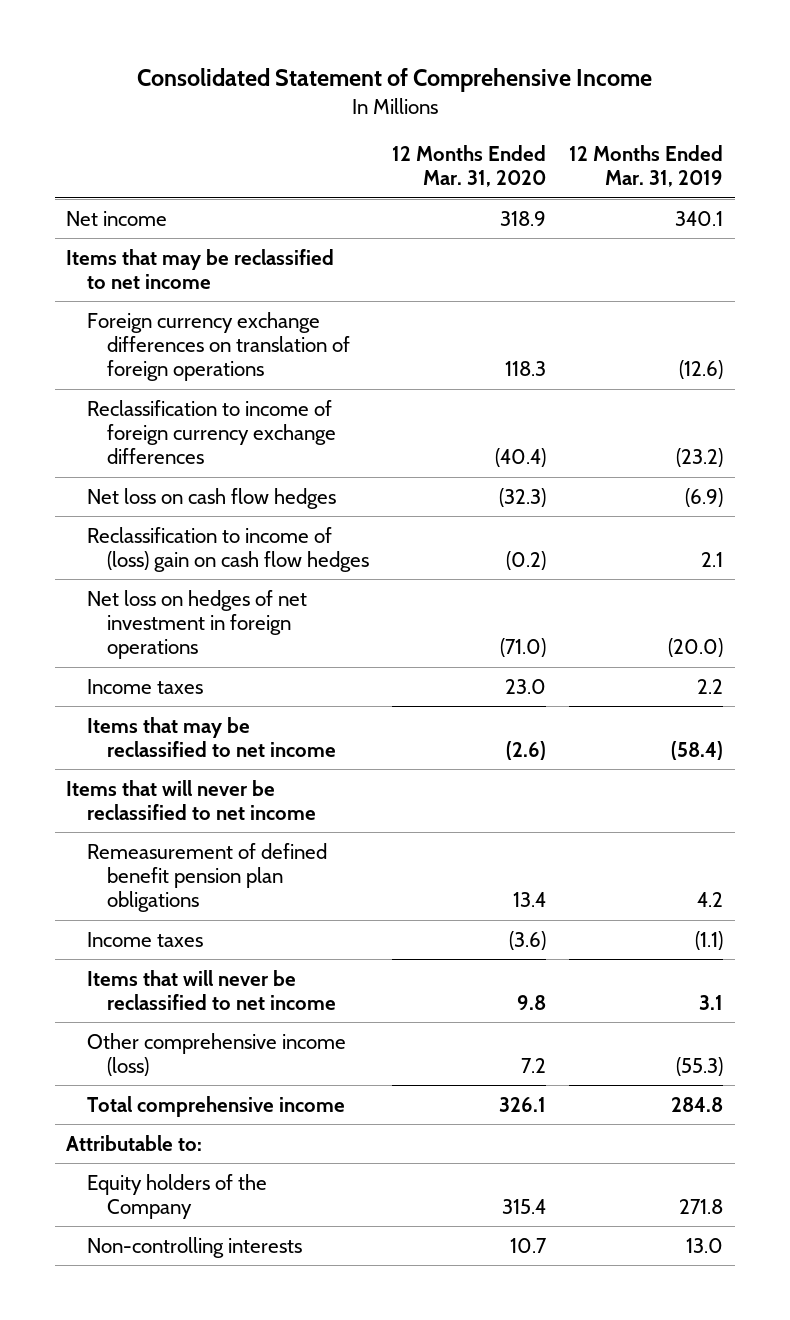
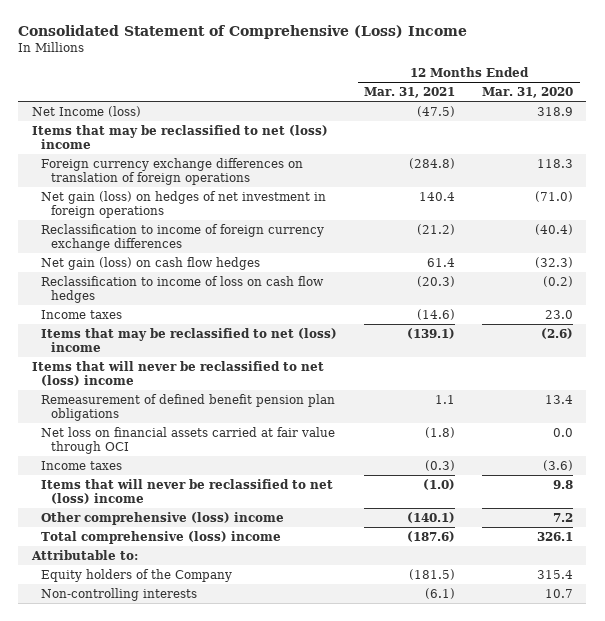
- Consolidated Statement of Comprehensive Income
+ Consolidated Statement of Comprehensive (Loss) Income
- | 12 Months Ended Mar. 31, 2020 | 12 Months Ended Mar. 31, 2019
+ | 12 Months Ended Mar. 31, 2021 | 12 Months Ended Mar. 31, 2020
- Net income | 318.9 | 340.1
- Items that may be reclassified to net income
+ Net Income (loss) | (47.5) | 318.9
+ Items that may be reclassified to net (loss) income
+ Net gain (loss) on hedges of net investment in foreign operations | 140.4 | (71.0)
- Net loss on cash flow hedges | (32.3) | (6.9)
- Reclassification to income of (loss) gain on cash flow hedges | (0.2) | 2.1
- Net loss on hedges of net investment in foreign operations | (71.0) | (20.0)
+ Net gain (loss) on cash flow hedges | 61.4 | (32.3)
+ Reclassification to income of loss on cash flow hedges | (20.3) | (0.2)
- Items that may be reclassified to net income | (2.6) | (58.4)
- Items that will never be reclassified to net income
+ Items that may be reclassified to net (loss) income | (139.1) | (2.6)
+ Items that will never be reclassified to net (loss) income
+ Net loss on financial assets carried at fair value through OCI | (1.8) | 0.0
- Items that will never be reclassified to net income | 9.8 | 3.1
- Other comprehensive income (loss) | 7.2 | (55.3)
- Total comprehensive income | 326.1 | 284.8
+ Items that will never be reclassified to net (loss) income | (1.0) | 9.8
+ Other comprehensive (loss) income | (140.1) | 7.2
+ Total comprehensive (loss) income | (187.6) | 326.1

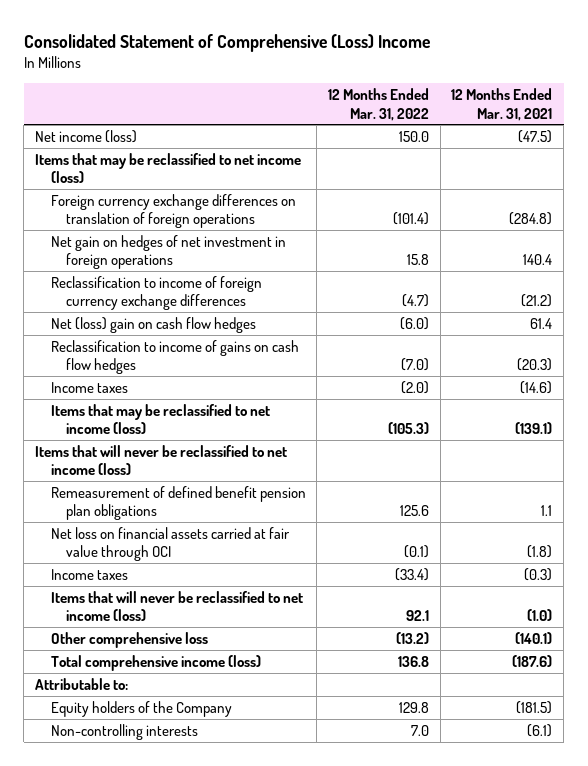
- | 12 Months Ended Mar. 31, 2021 | 12 Months Ended Mar. 31, 2020
+ | 12 Months Ended Mar. 31, 2022 | 12 Months Ended Mar. 31, 2021
- Net Income (loss) | (47.5) | 318.9
- Items that may be reclassified to net (loss) income
+ Net income (loss) | 150.0 | (47.5)
+ Items that may be reclassified to net income (loss)
- Net gain (loss) on hedges of net investment in foreign operations | 140.4 | (71.0)
+ Net gain on hedges of net investment in foreign operations | 15.8 | 140.4
- Net gain (loss) on cash flow hedges | 61.4 | (32.3)
- Reclassification to income of loss on cash flow hedges | (20.3) | (0.2)
+ Net (loss) gain on cash flow hedges | (6.0) | 61.4
+ Reclassification to income of gains on cash flow hedges | (7.0) | (20.3)
- Items that may be reclassified to net (loss) income | (139.1) | (2.6)
- Items that will never be reclassified to net (loss) income
+ Items that may be reclassified to net income (loss) | (105.3) | (139.1)
+ Items that will never be reclassified to net income (loss)
- Items that will never be reclassified to net (loss) income | (1.0) | 9.8
- Other comprehensive (loss) income | (140.1) | 7.2
- Total comprehensive (loss) income | (187.6) | 326.1
+ Items that will never be reclassified to net income (loss) | 92.1 | (1.0)
+ Other comprehensive loss | (13.2) | (140.1)
+ Total comprehensive income (loss) | 136.8 | (187.6)

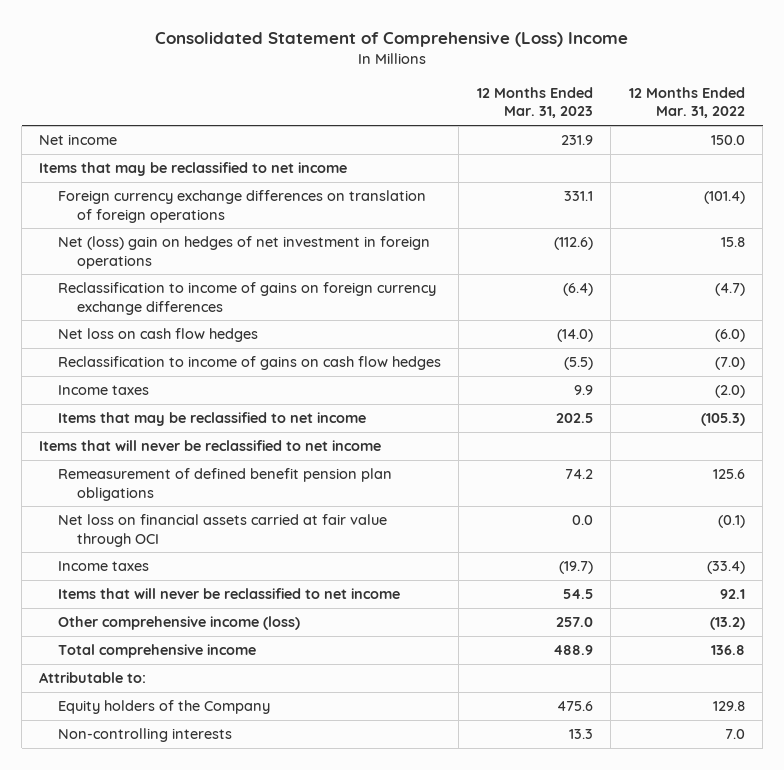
- | 12 Months Ended Mar. 31, 2022 | 12 Months Ended Mar. 31, 2021
+ | 12 Months Ended Mar. 31, 2023 | 12 Months Ended Mar. 31, 2022
- Net income (loss) | 150.0 | (47.5)
- Items that may be reclassified to net income (loss)
+ Net income | 231.9 | 150.0
+ Items that may be reclassified to net income
- Net gain on hedges of net investment in foreign operations | 15.8 | 140.4
- Reclassification to income of foreign currency exchange differences | (4.7) | (21.2)
- Net (loss) gain on cash flow hedges | (6.0) | 61.4
+ Net (loss) gain on hedges of net investment in foreign operations | (112.6) | 15.8
+ Reclassification to income of gains on foreign currency exchange differences | (6.4) | (4.7)
+ Net loss on cash flow hedges | (14.0) | (6.0)
- Items that may be reclassified to net income (loss) | (105.3) | (139.1)
- Items that will never be reclassified to net income (loss)
+ Items that may be reclassified to net income | 202.5 | (105.3)
+ Items that will never be reclassified to net income
- Items that will never be reclassified to net income (loss) | 92.1 | (1.0)
- Other comprehensive loss | (13.2) | (140.1)
- Total comprehensive income (loss) | 136.8 | (187.6)
+ Items that will never be reclassified to net income | 54.5 | 92.1
+ Other comprehensive income (loss) | 257.0 | (13.2)
+ Total comprehensive income | 488.9 | 136.8

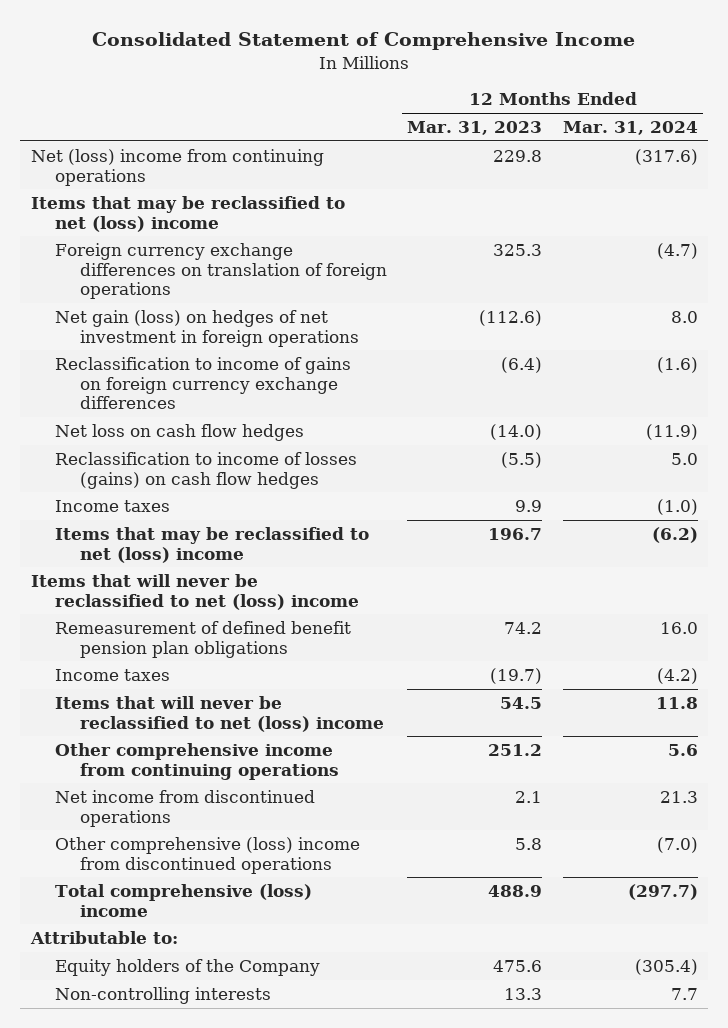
- Consolidated Statement of Comprehensive (Loss) Income
+ Consolidated Statement of Comprehensive Income
- | 12 Months Ended Mar. 31, 2023 | 12 Months Ended Mar. 31, 2022
+ | 12 Months Ended Mar. 31, 2023 | 12 Months Ended Mar. 31, 2024
- Net income | 231.9 | 150.0
- Items that may be reclassified to net income
- Foreign currency exchange differences on translation of foreign operations | 331.1 | (101.4)
- Net (loss) gain on hedges of net investment in foreign operations | (112.6) | 15.8
+ Net (loss) income from continuing operations | 229.8 | (317.6)
+ Items that may be reclassified to net (loss) income
+ Foreign currency exchange differences on translation of foreign operations | 325.3 | (4.7)
+ Net gain (loss) on hedges of net investment in foreign operations | (112.6) | 8.0
- Reclassification to income of gains on cash flow hedges | (5.5) | (7.0)
+ Reclassification to income of losses (gains) on cash flow hedges | (5.5) | 5.0
- Items that may be reclassified to net income | 202.5 | (105.3)
- Items that will never be reclassified to net income
+ Items that may be reclassified to net (loss) income | 196.7 | (6.2)
+ Items that will never be reclassified to net (loss) income
- Net loss on financial assets carried at fair value through OCI | 0.0 | (0.1)
- Items that will never be reclassified to net income | 54.5 | 92.1
- Other comprehensive income (loss) | 257.0 | (13.2)
- Total comprehensive income | 488.9 | 136.8
+ Items that will never be reclassified to net (loss) income | 54.5 | 11.8
+ Other comprehensive income from continuing operations | 251.2 | 5.6
+ Net income from discontinued operations | 2.1 | 21.3
+ Other comprehensive (loss) income from discontinued operations | 5.8 | (7.0)
+ Total comprehensive (loss) income | 488.9 | (297.7)

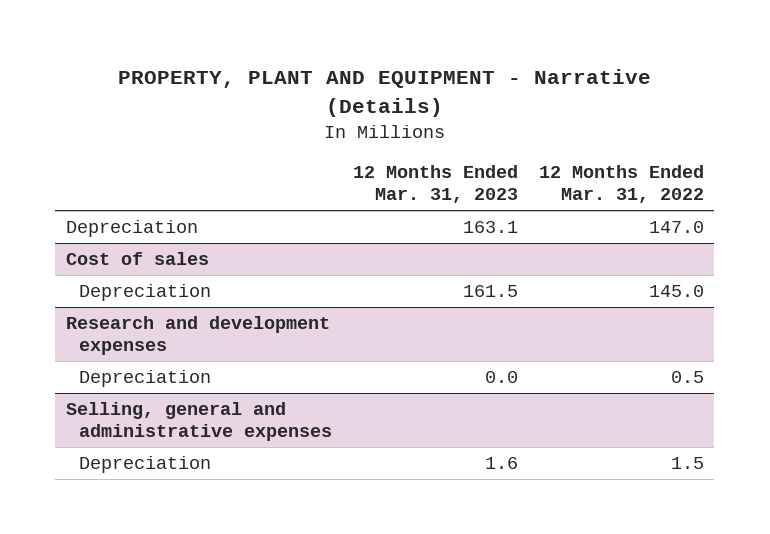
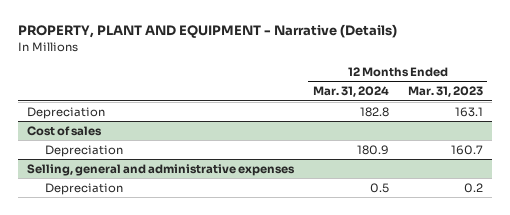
- | 12 Months Ended Mar. 31, 2023 | 12 Months Ended Mar. 31, 2022
+ | 12 Months Ended Mar. 31, 2024 | 12 Months Ended Mar. 31, 2023
@ Cost of sales
- Depreciation | 161.5 | 145.0
- Research and development expenses
- Depreciation | 0.0 | 0.5
@ Cost of sales
+ Depreciation | 180.9 | 160.7
@ Selling, general and administrative expenses
- Depreciation | 1.6 | 1.5
+ Depreciation | 0.5 | 0.2

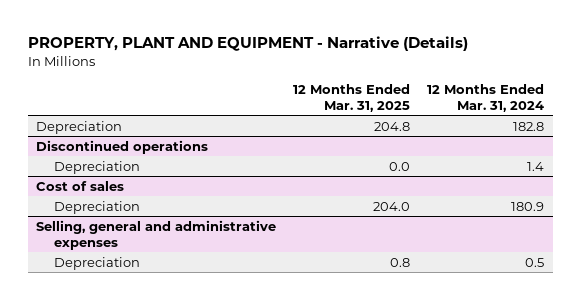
- | 12 Months Ended Mar. 31, 2024 | 12 Months Ended Mar. 31, 2023
+ | 12 Months Ended Mar. 31, 2025 | 12 Months Ended Mar. 31, 2024
+ Discontinued operations
+ Depreciation | 0.0 | 1.4

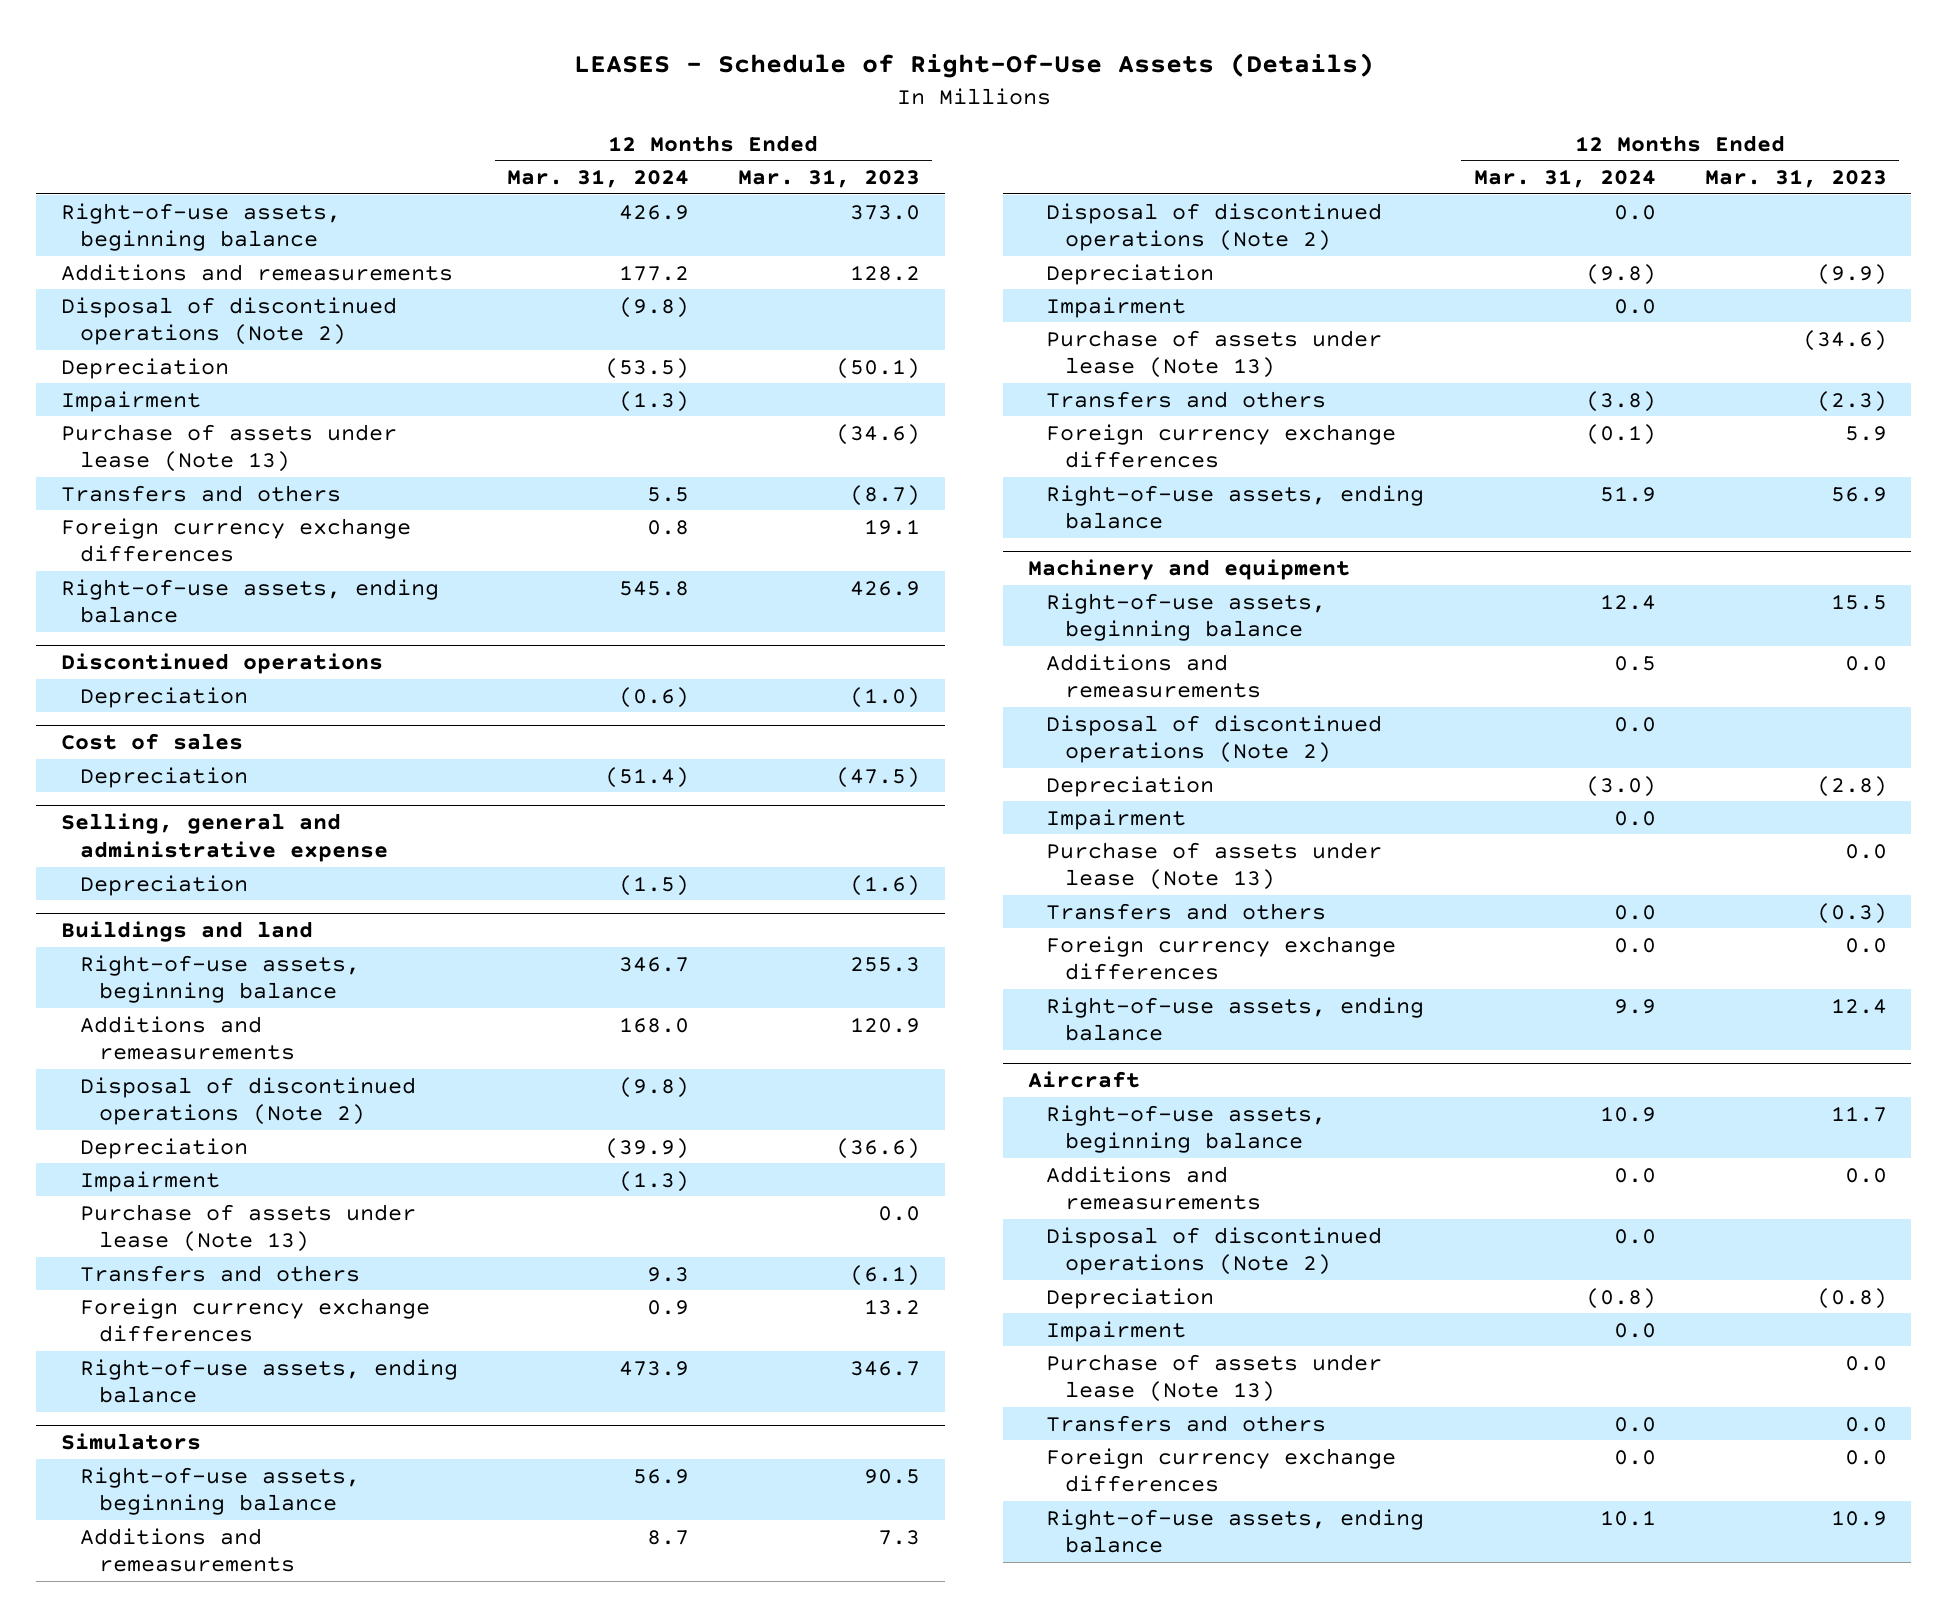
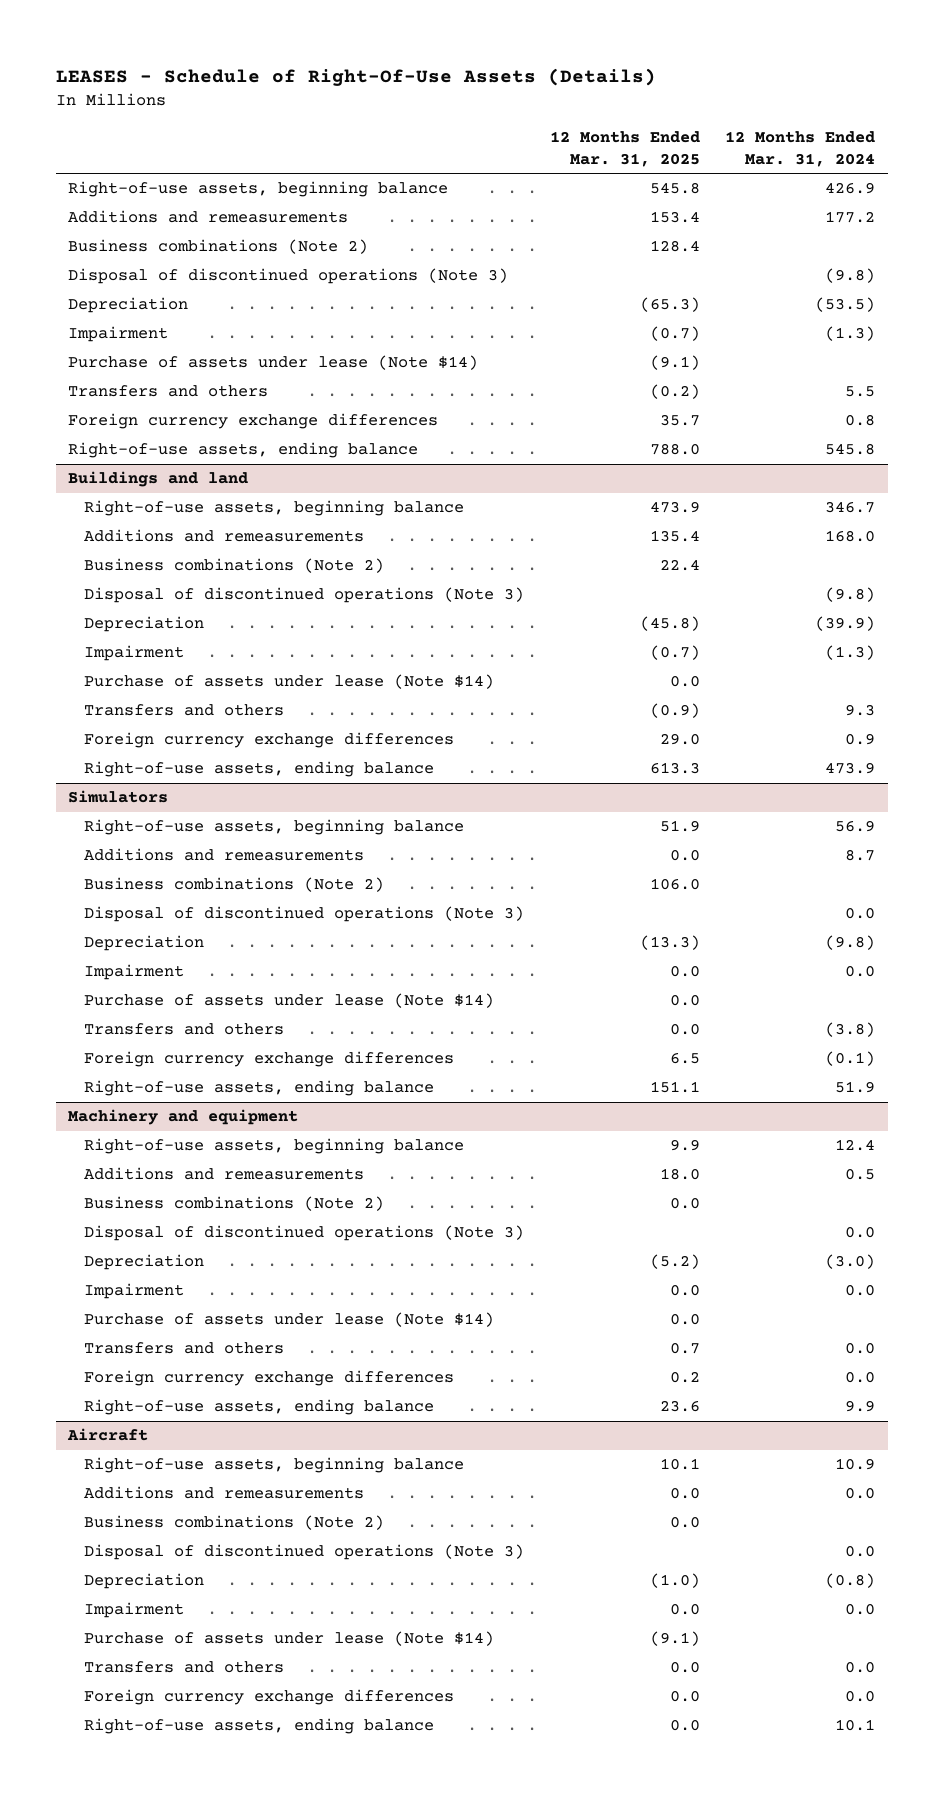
- | 12 Months Ended Mar. 31, 2024 | 12 Months Ended Mar. 31, 2023
+ | 12 Months Ended Mar. 31, 2025 | 12 Months Ended Mar. 31, 2024
- Disposal of discontinued operations (Note 2) | (9.8) |
+ Business combinations (Note 2) | 128.4 |
+ Disposal of discontinued operations (Note 3) | | (9.8)
- Purchase of assets under lease (Note 13) | | (34.6)
+ Purchase of assets under lease (Note $14) | (9.1) |
- Discontinued operations
- Depreciation | (0.6) | (1.0)
- Cost of sales
- Depreciation | (51.4) | (47.5)
- Selling, general and administrative expense
- Depreciation | (1.5) | (1.6)
@ Buildings and land
- Disposal of discontinued operations (Note 2) | (9.8) |
+ Business combinations (Note 2) | 22.4 |
+ Disposal of discontinued operations (Note 3) | | (9.8)
- Purchase of assets under lease (Note 13) | | 0.0
+ Purchase of assets under lease (Note $14) | 0.0 |
@ Simulators
- Disposal of discontinued operations (Note 2) | 0.0 |
+ Business combinations (Note 2) | 106.0 |
+ Disposal of discontinued operations (Note 3) | | 0.0
- Purchase of assets under lease (Note 13) | | (34.6)
+ Purchase of assets under lease (Note $14) | 0.0 |
@ Machinery and equipment
- Disposal of discontinued operations (Note 2) | 0.0 |
+ Business combinations (Note 2) | 0.0 |
+ Disposal of discontinued operations (Note 3) | | 0.0
- Purchase of assets under lease (Note 13) | | 0.0
+ Purchase of assets under lease (Note $14) | 0.0 |
@ Aircraft
- Disposal of discontinued operations (Note 2) | 0.0 |
+ Business combinations (Note 2) | 0.0 |
+ Disposal of discontinued operations (Note 3) | | 0.0
- Purchase of assets under lease (Note 13) | | 0.0
+ Purchase of assets under lease (Note $14) | (9.1) |

